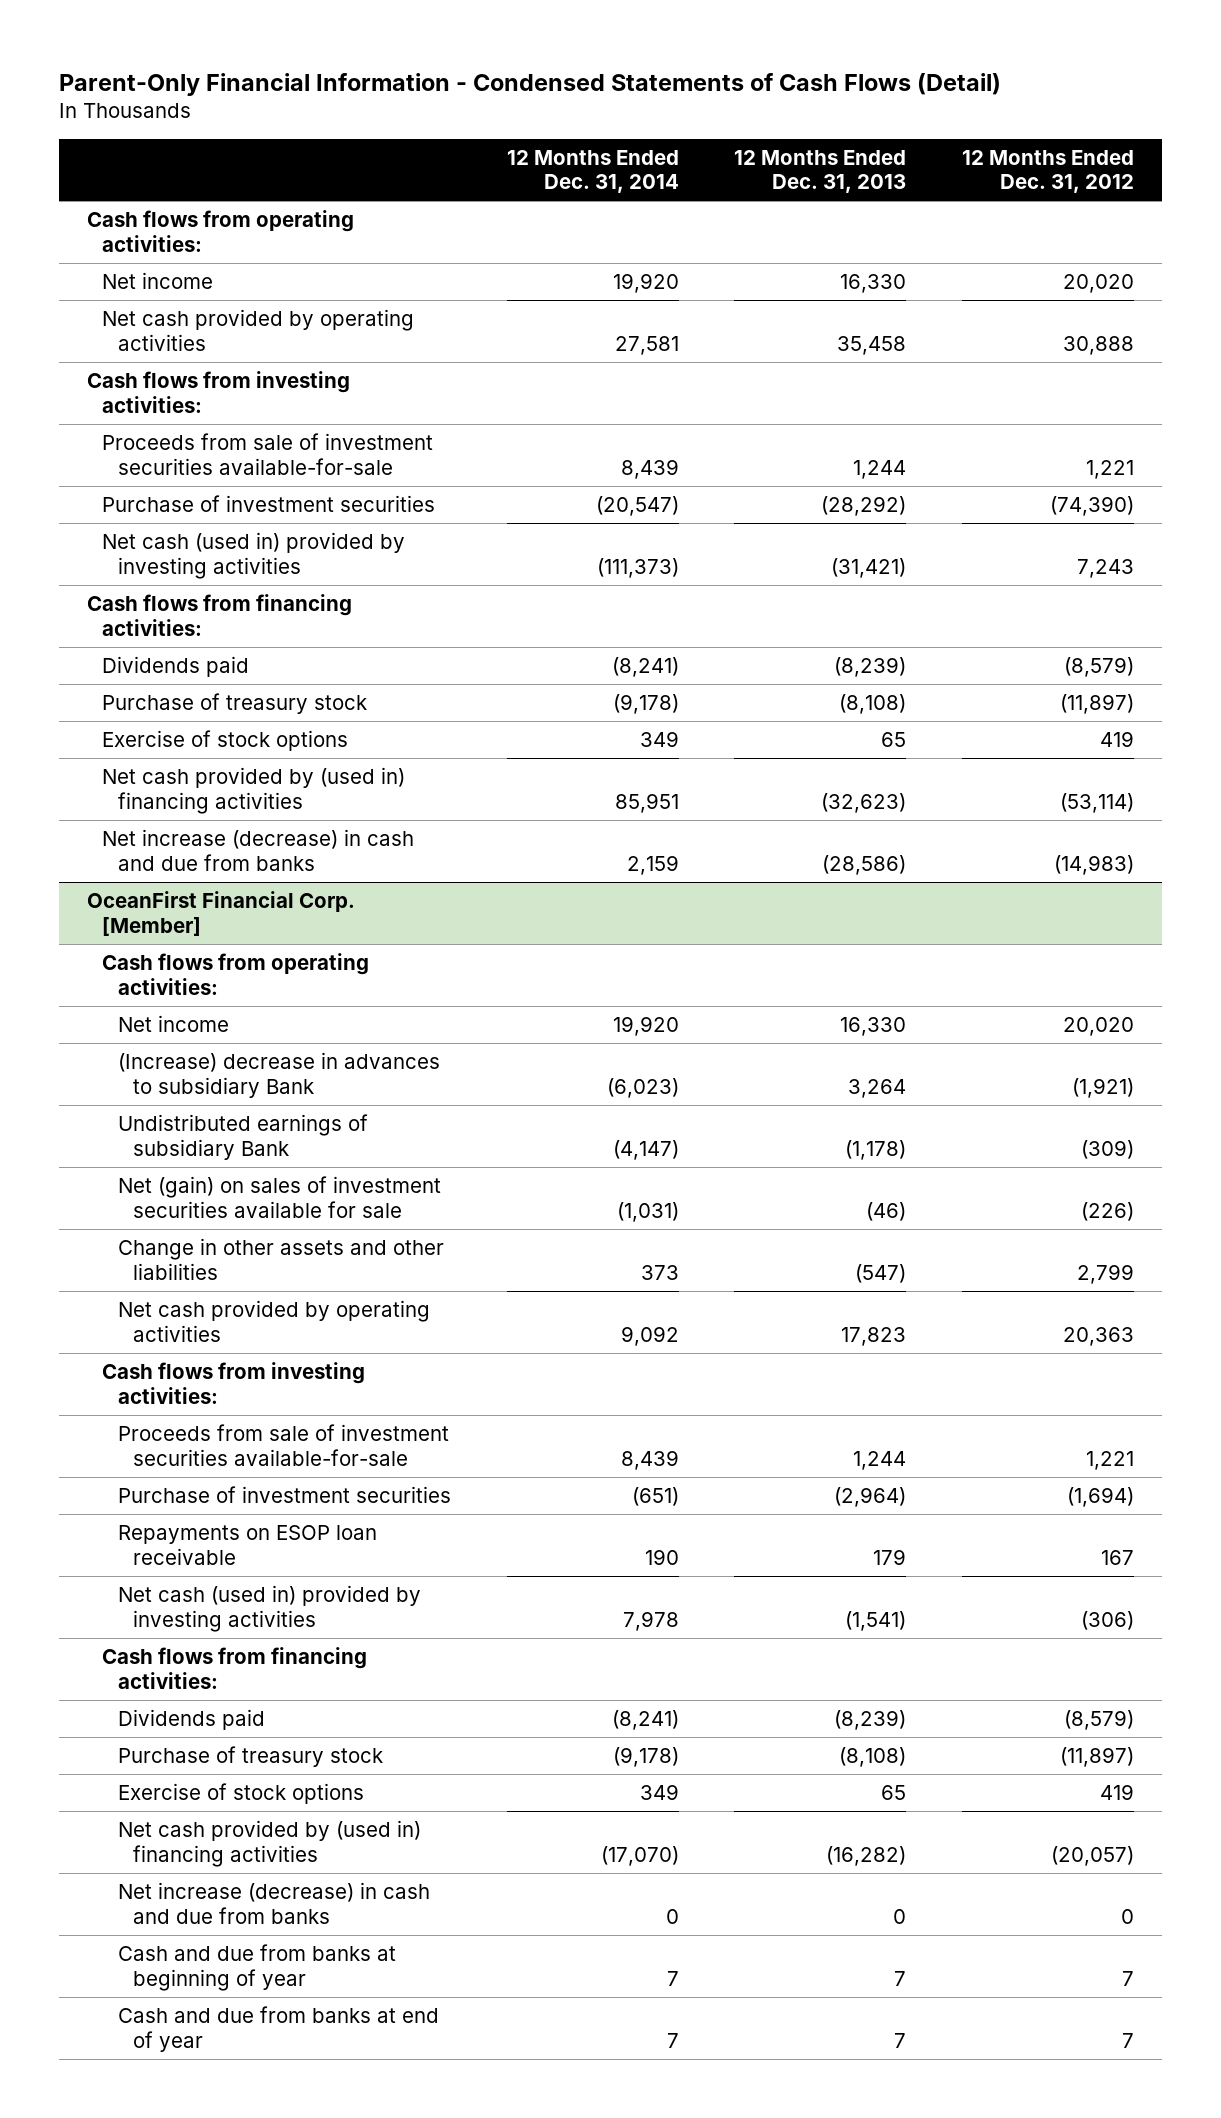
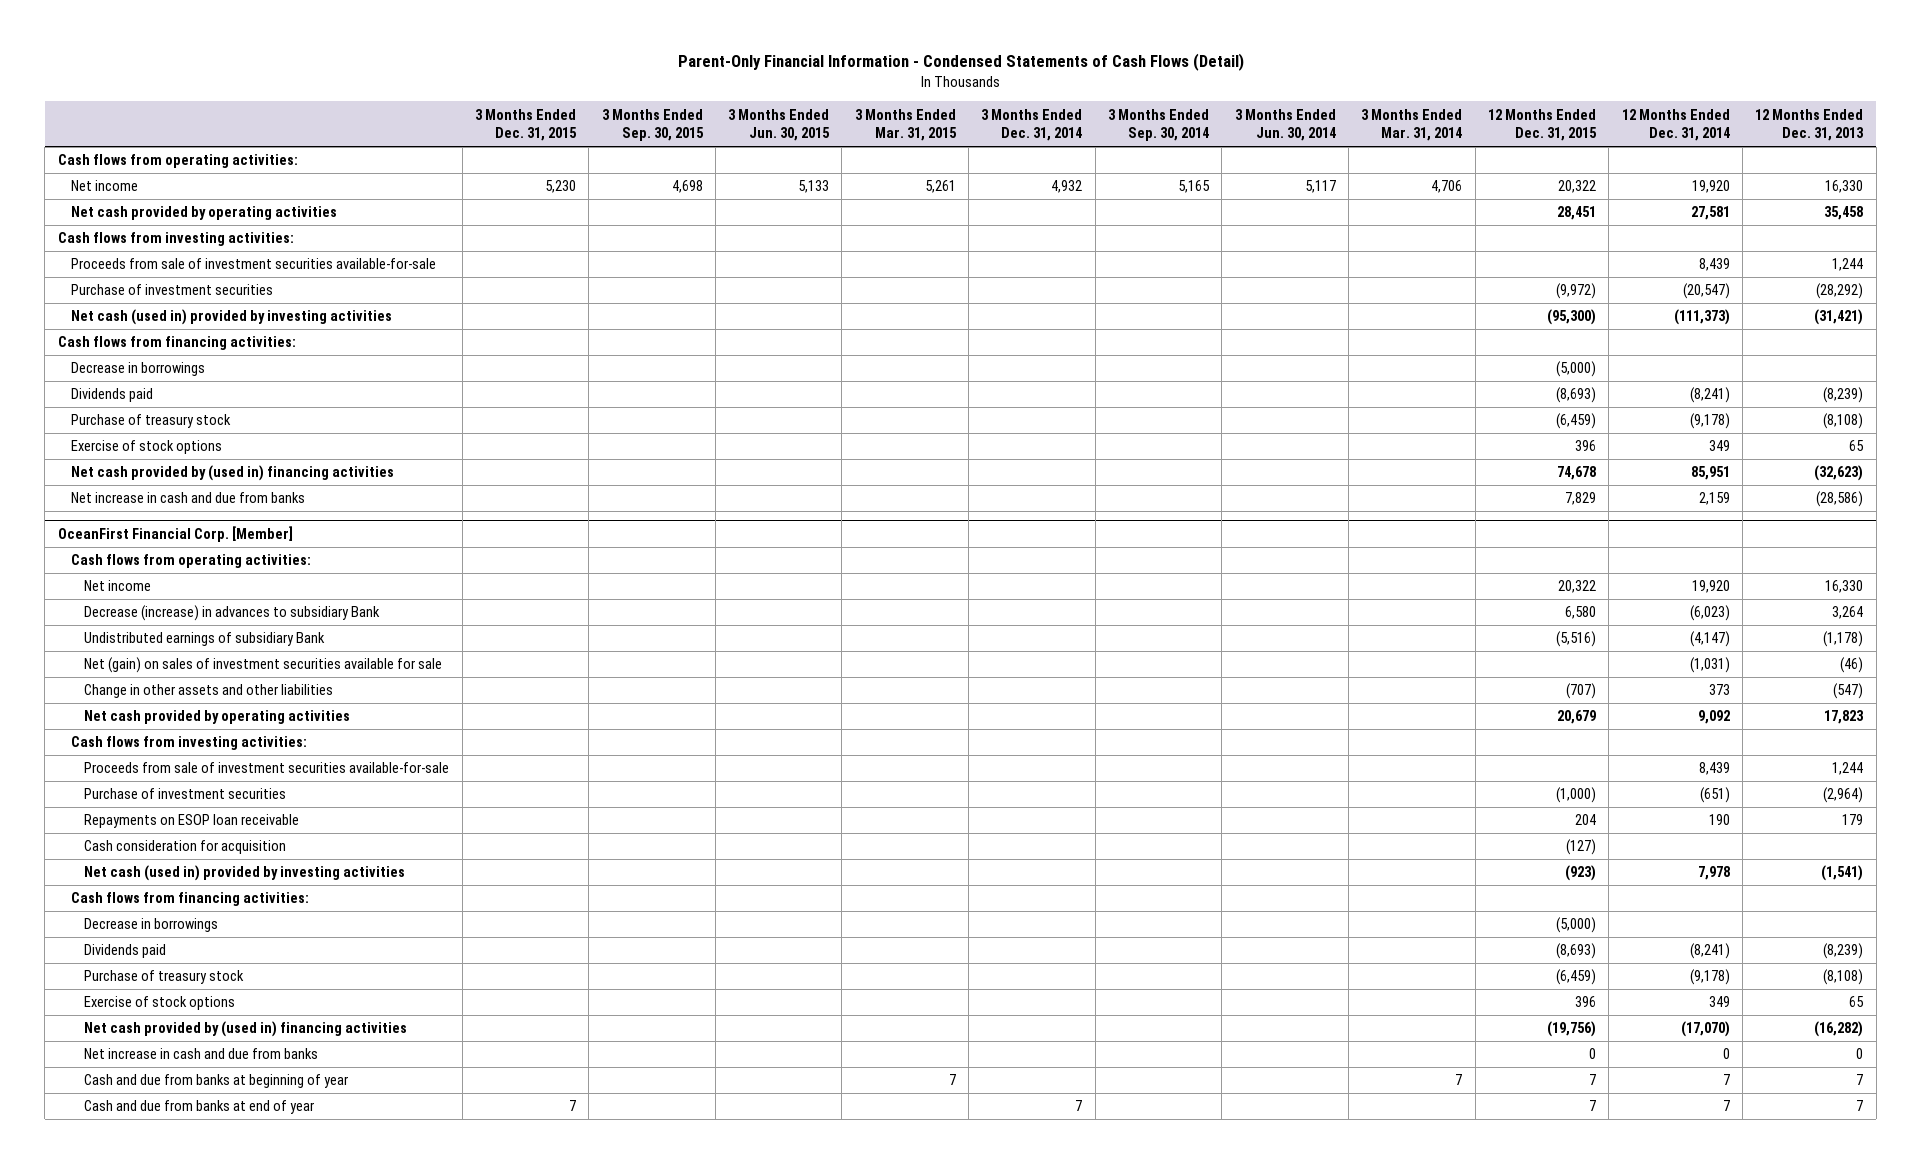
- | 12 Months Ended Dec. 31, 2014 | 12 Months Ended Dec. 31, 2013 | 12 Months Ended Dec. 31, 2012
+ | 3 Months Ended Dec. 31, 2015 | 3 Months Ended Sep. 30, 2015 | 3 Months Ended Jun. 30, 2015 | 3 Months Ended Mar. 31, 2015 | 3 Months Ended Dec. 31, 2014 | 3 Months Ended Sep. 30, 2014 | 3 Months Ended Jun. 30, 2014 | 3 Months Ended Mar. 31, 2014 | 12 Months Ended Dec. 31, 2015 | 12 Months Ended Dec. 31, 2014 | 12 Months Ended Dec. 31, 2013
+ Decrease in borrowings | | | | | | | | | (5,000) | |
- Net increase (decrease) in cash and due from banks | 2,159 | (28,586) | (14,983)
+ Net increase in cash and due from banks | | | | | | | | | 7,829 | 2,159 | (28,586)
@ OceanFirst Financial Corp. [Member]
- (Increase) decrease in advances to subsidiary Bank | (6,023) | 3,264 | (1,921)
+ Decrease (increase) in advances to subsidiary Bank | | | | | | | | | 6,580 | (6,023) | 3,264
+ Cash consideration for acquisition | | | | | | | | | (127) | |
+ Decrease in borrowings | | | | | | | | | (5,000) | |
- Net increase (decrease) in cash and due from banks | 0 | 0 | 0
+ Net increase in cash and due from banks | | | | | | | | | 0 | 0 | 0

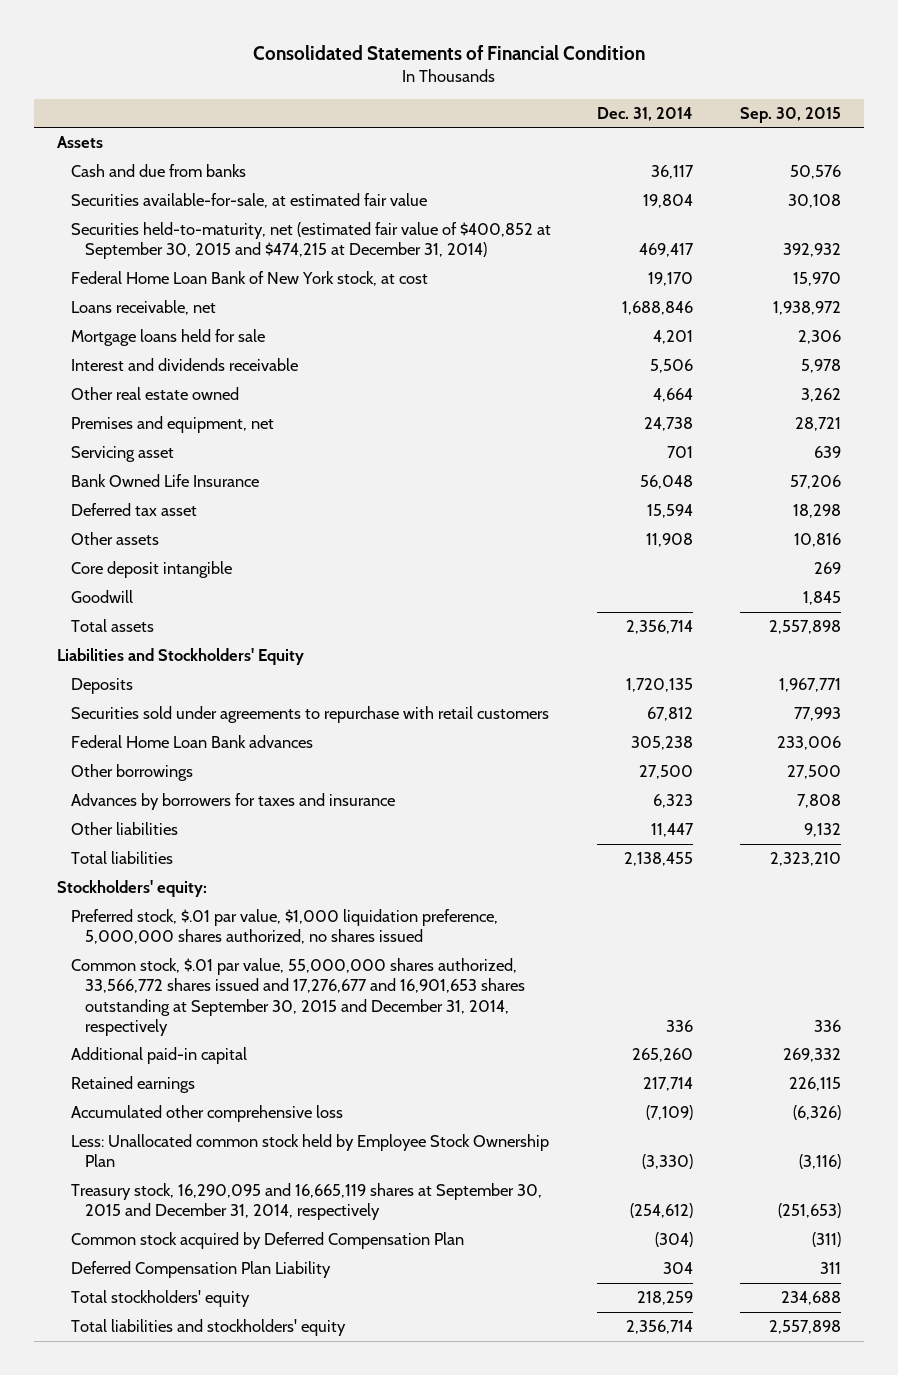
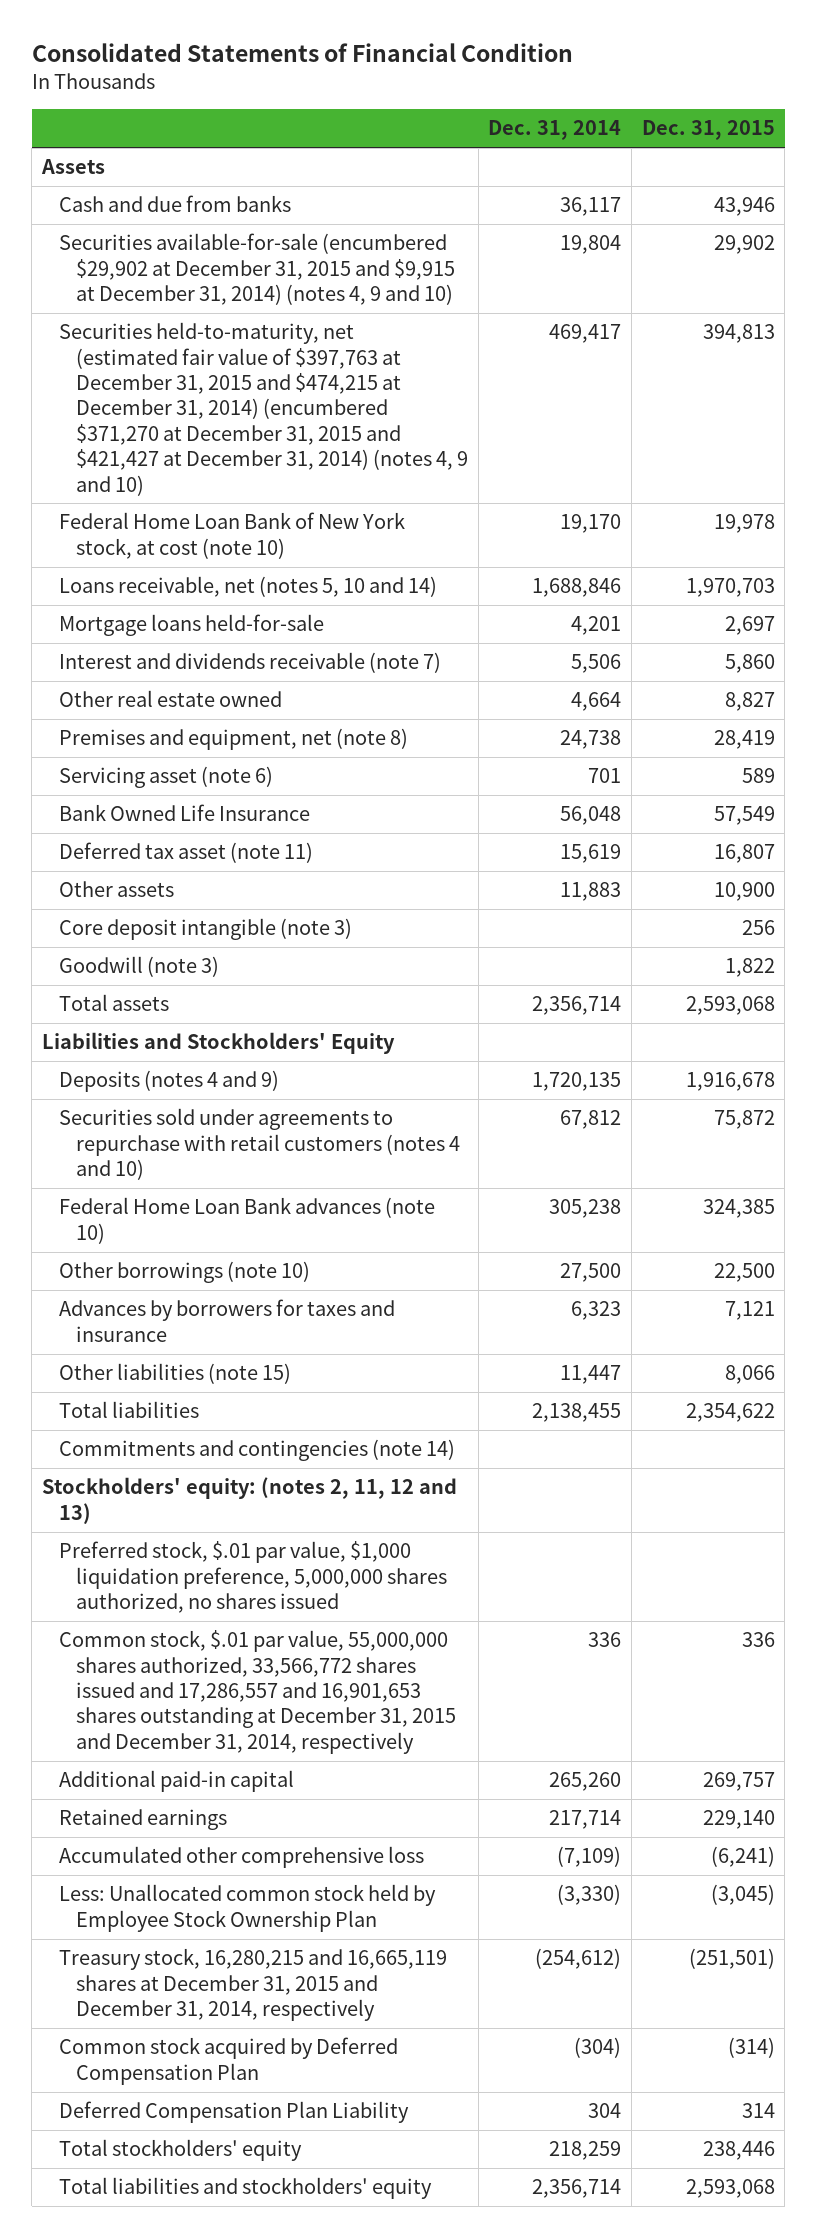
- | Dec. 31, 2014 | Sep. 30, 2015
+ | Dec. 31, 2014 | Dec. 31, 2015
- Securities available-for-sale, at estimated fair value | 19,804 | 30,108
- Securities held-to-maturity, net (estimated fair value of $400,852 at September 30, 2015 and $474,215 at December 31, 2014) | 469,417 | 392,932
- Federal Home Loan Bank of New York stock, at cost | 19,170 | 15,970
- Loans receivable, net | 1,688,846 | 1,938,972
- Mortgage loans held for sale | 4,201 | 2,306
- Interest and dividends receivable | 5,506 | 5,978
+ Securities available-for-sale (encumbered $29,902 at December 31, 2015 and $9,915 at December 31, 2014) (notes 4, 9 and 10) | 19,804 | 29,902
+ Securities held-to-maturity, net (estimated fair value of $397,763 at December 31, 2015 and $474,215 at December 31, 2014) (encumbered $371,270 at December 31, 2015 and $421,427 at December 31, 2014) (notes 4, 9 and 10) | 469,417 | 394,813
+ Federal Home Loan Bank of New York stock, at cost (note 10) | 19,170 | 19,978
+ Loans receivable, net (notes 5, 10 and 14) | 1,688,846 | 1,970,703
+ Mortgage loans held-for-sale | 4,201 | 2,697
+ Interest and dividends receivable (note 7) | 5,506 | 5,860
- Premises and equipment, net | 24,738 | 28,721
- Servicing asset | 701 | 639
+ Premises and equipment, net (note 8) | 24,738 | 28,419
+ Servicing asset (note 6) | 701 | 589
- Deferred tax asset | 15,594 | 18,298
- Other assets | 11,908 | 10,816
- Core deposit intangible | | 269
- Goodwill | | 1,845
+ Deferred tax asset (note 11) | 15,619 | 16,807
+ Other assets | 11,883 | 10,900
+ Core deposit intangible (note 3) | | 256
+ Goodwill (note 3) | | 1,822
- Deposits | 1,720,135 | 1,967,771
- Securities sold under agreements to repurchase with retail customers | 67,812 | 77,993
- Federal Home Loan Bank advances | 305,238 | 233,006
- Other borrowings | 27,500 | 27,500
+ Deposits (notes 4 and 9) | 1,720,135 | 1,916,678
+ Securities sold under agreements to repurchase with retail customers (notes 4 and 10) | 67,812 | 75,872
+ Federal Home Loan Bank advances (note 10) | 305,238 | 324,385
+ Other borrowings (note 10) | 27,500 | 22,500
- Other liabilities | 11,447 | 9,132
+ Other liabilities (note 15) | 11,447 | 8,066
- Stockholders' equity:
+ Commitments and contingencies (note 14)
+ Stockholders' equity: (notes 2, 11, 12 and 13)
- Common stock, $.01 par value, 55,000,000 shares authorized, 33,566,772 shares issued and 17,276,677 and 16,901,653 shares outstanding at September 30, 2015 and December 31, 2014, respectively | 336 | 336
+ Common stock, $.01 par value, 55,000,000 shares authorized, 33,566,772 shares issued and 17,286,557 and 16,901,653 shares outstanding at December 31, 2015 and December 31, 2014, respectively | 336 | 336
- Treasury stock, 16,290,095 and 16,665,119 shares at September 30, 2015 and December 31, 2014, respectively | (254,612) | (251,653)
+ Treasury stock, 16,280,215 and 16,665,119 shares at December 31, 2015 and December 31, 2014, respectively | (254,612) | (251,501)

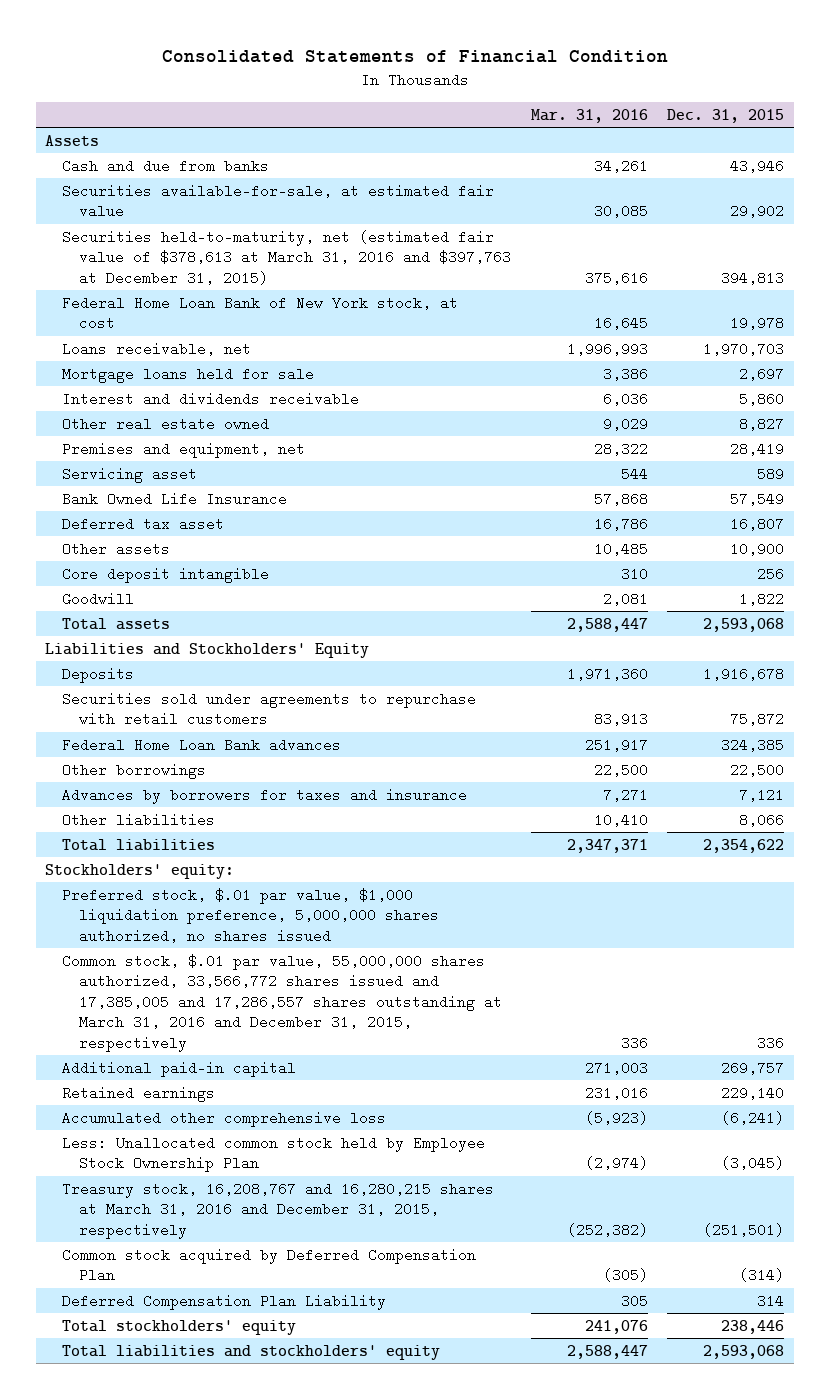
- | Dec. 31, 2014 | Dec. 31, 2015
+ | Mar. 31, 2016 | Dec. 31, 2015
- Securities available-for-sale (encumbered $29,902 at December 31, 2015 and $9,915 at December 31, 2014) (notes 4, 9 and 10) | 19,804 | 29,902
- Securities held-to-maturity, net (estimated fair value of $397,763 at December 31, 2015 and $474,215 at December 31, 2014) (encumbered $371,270 at December 31, 2015 and $421,427 at December 31, 2014) (notes 4, 9 and 10) | 469,417 | 394,813
- Federal Home Loan Bank of New York stock, at cost (note 10) | 19,170 | 19,978
- Loans receivable, net (notes 5, 10 and 14) | 1,688,846 | 1,970,703
- Mortgage loans held-for-sale | 4,201 | 2,697
- Interest and dividends receivable (note 7) | 5,506 | 5,860
+ Securities available-for-sale, at estimated fair value | 30,085 | 29,902
+ Securities held-to-maturity, net (estimated fair value of $378,613 at March 31, 2016 and $397,763 at December 31, 2015) | 375,616 | 394,813
+ Federal Home Loan Bank of New York stock, at cost | 16,645 | 19,978
+ Loans receivable, net | 1,996,993 | 1,970,703
+ Mortgage loans held for sale | 3,386 | 2,697
+ Interest and dividends receivable | 6,036 | 5,860
- Premises and equipment, net (note 8) | 24,738 | 28,419
- Servicing asset (note 6) | 701 | 589
+ Premises and equipment, net | 28,322 | 28,419
+ Servicing asset | 544 | 589
- Deferred tax asset (note 11) | 15,619 | 16,807
+ Deferred tax asset | 16,786 | 16,807
- Core deposit intangible (note 3) | | 256
- Goodwill (note 3) | | 1,822
+ Core deposit intangible | 310 | 256
+ Goodwill | 2,081 | 1,822
- Deposits (notes 4 and 9) | 1,720,135 | 1,916,678
- Securities sold under agreements to repurchase with retail customers (notes 4 and 10) | 67,812 | 75,872
- Federal Home Loan Bank advances (note 10) | 305,238 | 324,385
- Other borrowings (note 10) | 27,500 | 22,500
+ Deposits | 1,971,360 | 1,916,678
+ Securities sold under agreements to repurchase with retail customers | 83,913 | 75,872
+ Federal Home Loan Bank advances | 251,917 | 324,385
+ Other borrowings | 22,500 | 22,500
- Other liabilities (note 15) | 11,447 | 8,066
+ Other liabilities | 10,410 | 8,066
- Commitments and contingencies (note 14)
- Stockholders' equity: (notes 2, 11, 12 and 13)
+ Stockholders' equity:
- Common stock, $.01 par value, 55,000,000 shares authorized, 33,566,772 shares issued and 17,286,557 and 16,901,653 shares outstanding at December 31, 2015 and December 31, 2014, respectively | 336 | 336
+ Common stock, $.01 par value, 55,000,000 shares authorized, 33,566,772 shares issued and 17,385,005 and 17,286,557 shares outstanding at March 31, 2016 and December 31, 2015, respectively | 336 | 336
- Treasury stock, 16,280,215 and 16,665,119 shares at December 31, 2015 and December 31, 2014, respectively | (254,612) | (251,501)
+ Treasury stock, 16,208,767 and 16,280,215 shares at March 31, 2016 and December 31, 2015, respectively | (252,382) | (251,501)

